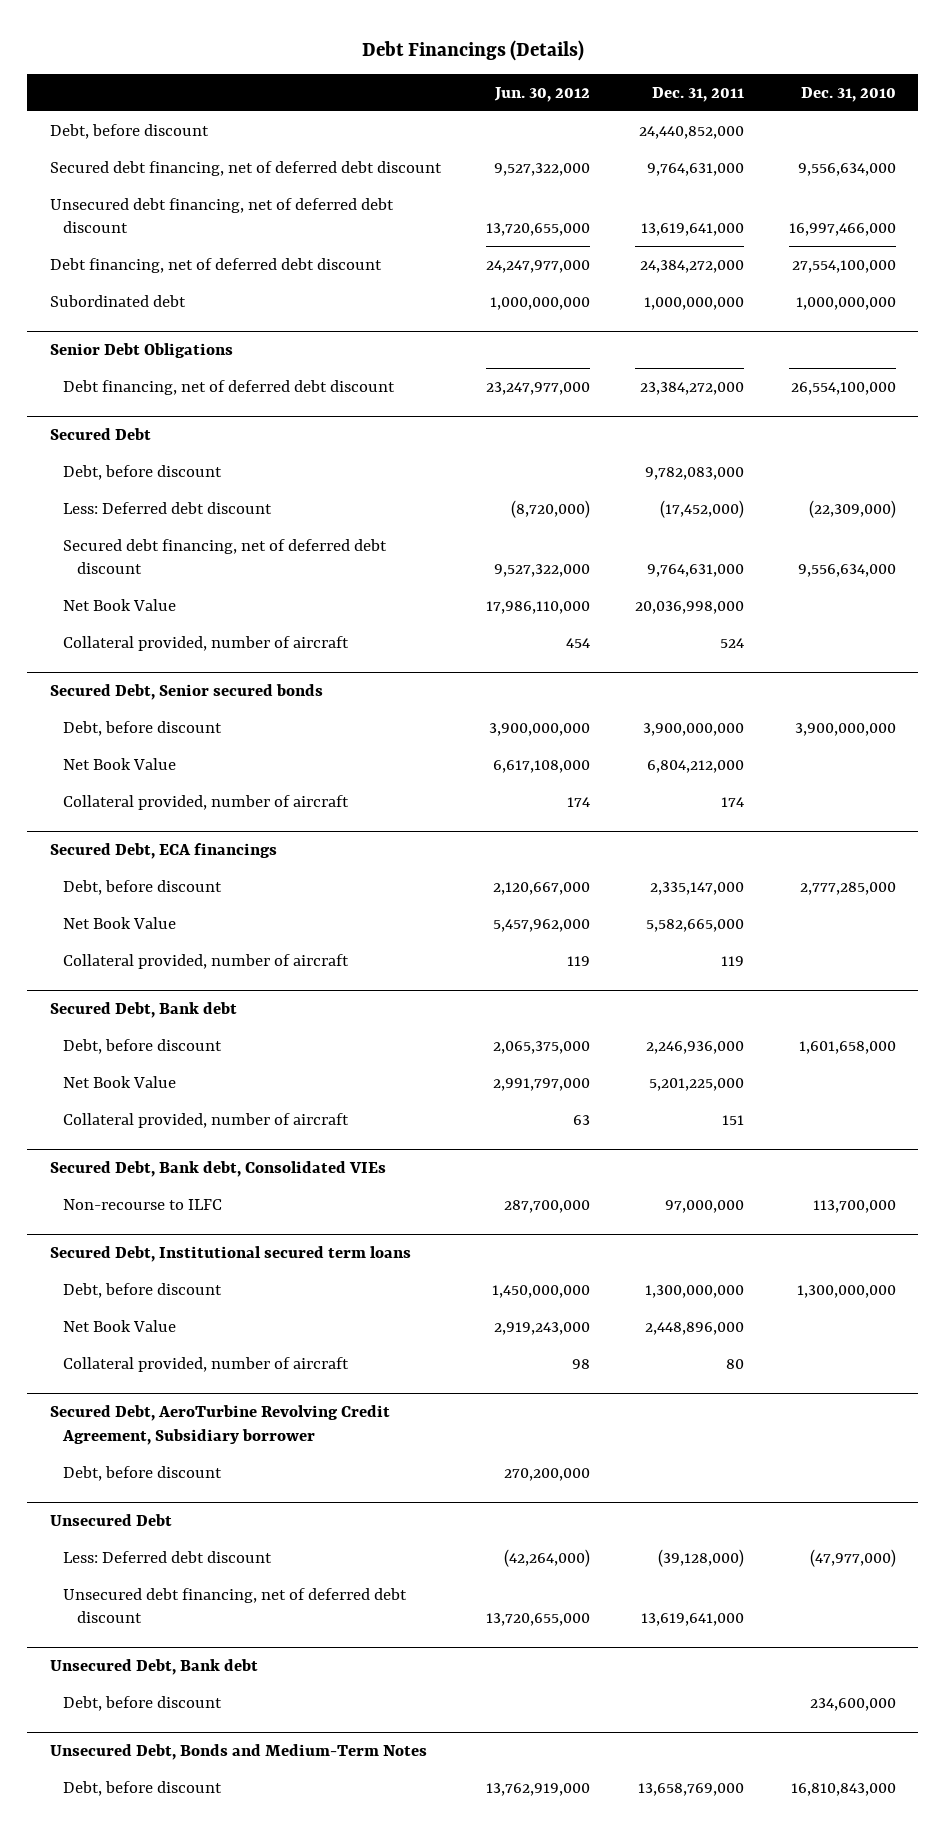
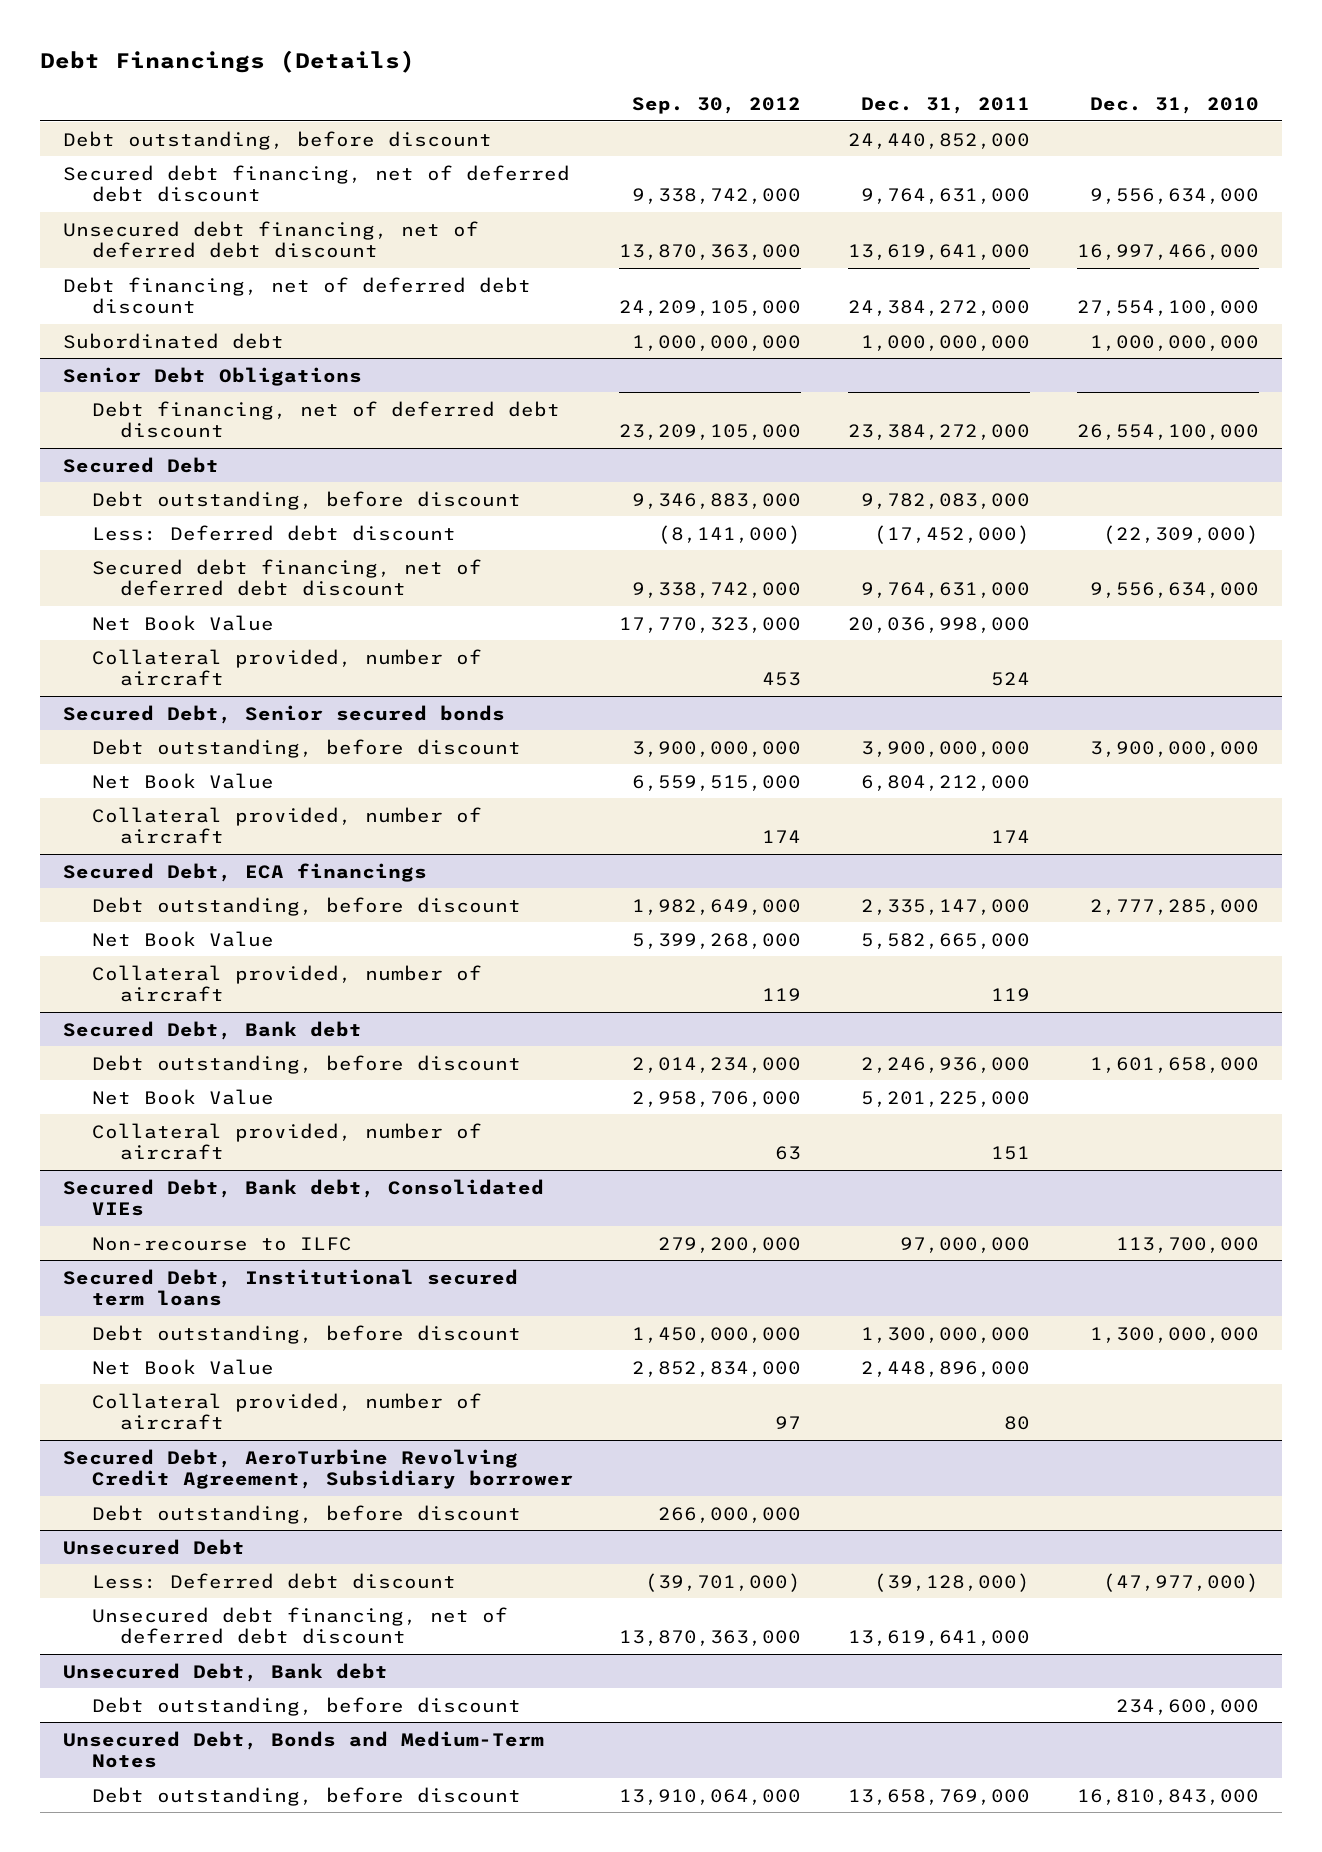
- | Jun. 30, 2012 | Dec. 31, 2011 | Dec. 31, 2010
+ | Sep. 30, 2012 | Dec. 31, 2011 | Dec. 31, 2010
- Debt, before discount | | 24,440,852,000 |
+ Debt outstanding, before discount | | 24,440,852,000 |
@ Secured Debt
- Debt, before discount | | 9,782,083,000 |
+ Debt outstanding, before discount | 9,346,883,000 | 9,782,083,000 |
@ Secured Debt, Senior secured bonds
- Debt, before discount | 3,900,000,000 | 3,900,000,000 | 3,900,000,000
+ Debt outstanding, before discount | 3,900,000,000 | 3,900,000,000 | 3,900,000,000
@ Secured Debt, ECA financings
- Debt, before discount | 2,120,667,000 | 2,335,147,000 | 2,777,285,000
+ Debt outstanding, before discount | 1,982,649,000 | 2,335,147,000 | 2,777,285,000
@ Secured Debt, Bank debt
- Debt, before discount | 2,065,375,000 | 2,246,936,000 | 1,601,658,000
+ Debt outstanding, before discount | 2,014,234,000 | 2,246,936,000 | 1,601,658,000
@ Secured Debt, Institutional secured term loans
- Debt, before discount | 1,450,000,000 | 1,300,000,000 | 1,300,000,000
+ Debt outstanding, before discount | 1,450,000,000 | 1,300,000,000 | 1,300,000,000
@ Secured Debt, AeroTurbine Revolving Credit Agreement, Subsidiary borrower
- Debt, before discount | 270,200,000 | |
+ Debt outstanding, before discount | 266,000,000 | |
@ Unsecured Debt, Bank debt
- Debt, before discount | | | 234,600,000
+ Debt outstanding, before discount | | | 234,600,000
@ Unsecured Debt, Bonds and Medium-Term Notes
- Debt, before discount | 13,762,919,000 | 13,658,769,000 | 16,810,843,000
+ Debt outstanding, before discount | 13,910,064,000 | 13,658,769,000 | 16,810,843,000

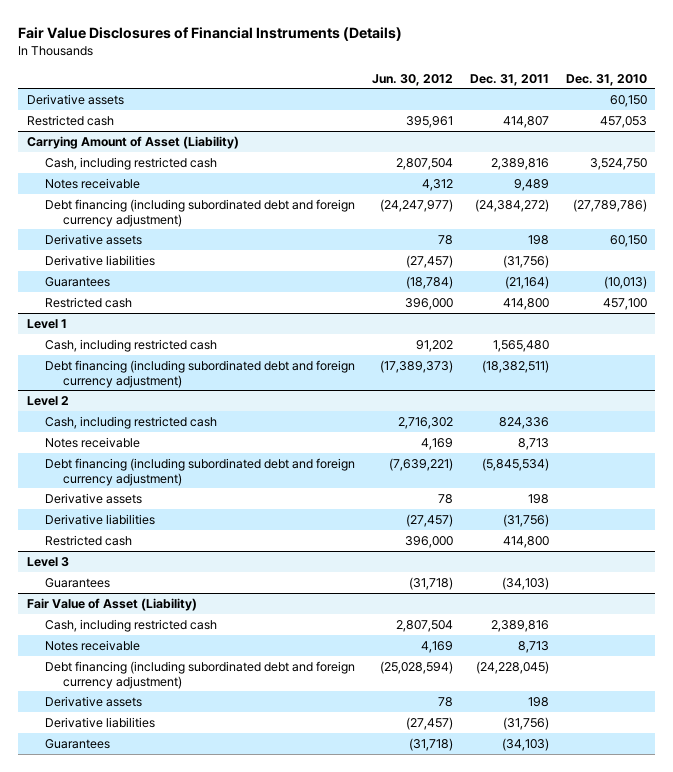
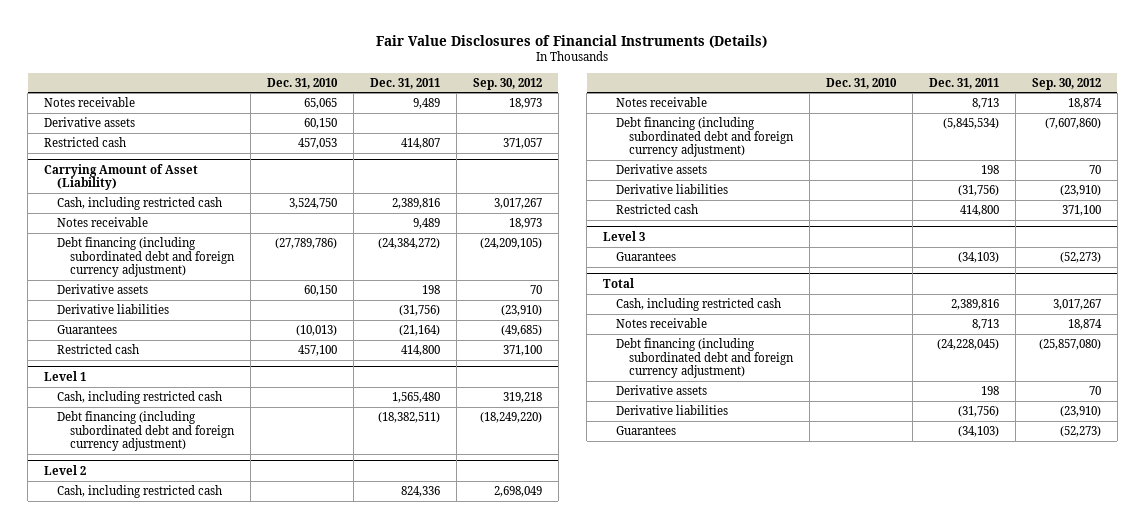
- | Jun. 30, 2012 | Dec. 31, 2011 | Dec. 31, 2010
+ | Dec. 31, 2010 | Dec. 31, 2011 | Sep. 30, 2012
+ Notes receivable | 65,065 | 9,489 | 18,973
- Fair Value of Asset (Liability)
+ Total

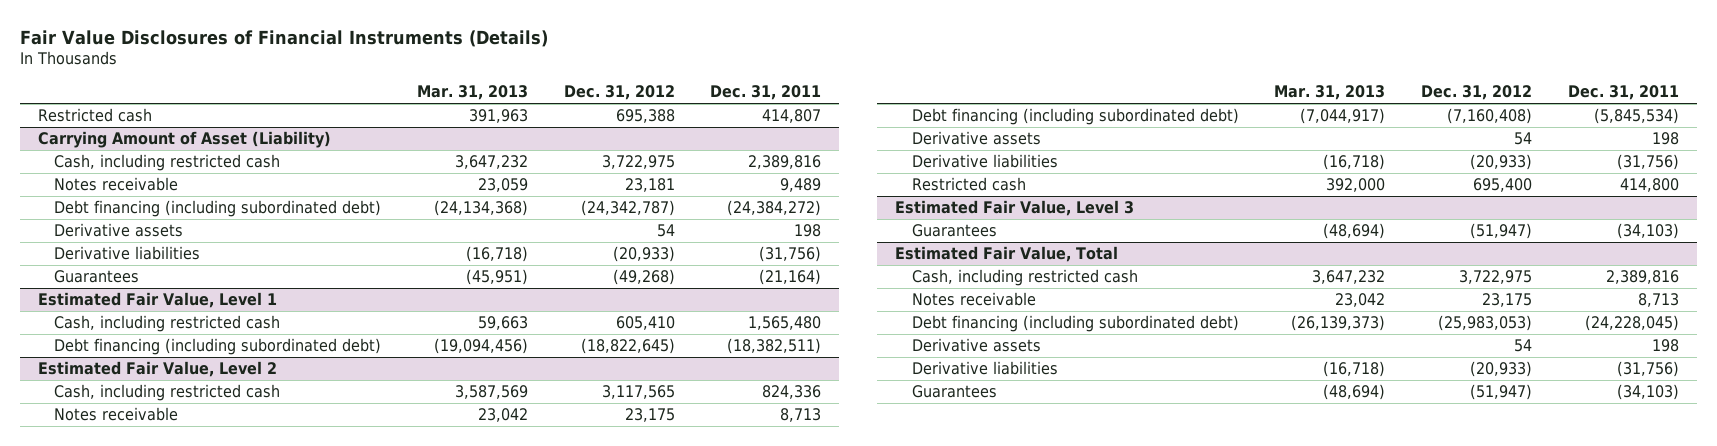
- | Dec. 31, 2010 | Dec. 31, 2011 | Sep. 30, 2012
+ | Mar. 31, 2013 | Dec. 31, 2012 | Dec. 31, 2011
- Notes receivable | 65,065 | 9,489 | 18,973
- Derivative assets | 60,150 | |
@ Carrying Amount of Asset (Liability)
- Debt financing (including subordinated debt and foreign currency adjustment) | (27,789,786) | (24,384,272) | (24,209,105)
+ Debt financing (including subordinated debt) | (24,134,368) | (24,342,787) | (24,384,272)
- Restricted cash | 457,100 | 414,800 | 371,100
- Level 1
+ Estimated Fair Value, Level 1
- Debt financing (including subordinated debt and foreign currency adjustment) | | (18,382,511) | (18,249,220)
- Level 2
+ Debt financing (including subordinated debt) | (19,094,456) | (18,822,645) | (18,382,511)
+ Estimated Fair Value, Level 2
- Debt financing (including subordinated debt and foreign currency adjustment) | | (5,845,534) | (7,607,860)
+ Debt financing (including subordinated debt) | (7,044,917) | (7,160,408) | (5,845,534)
- Level 3
+ Estimated Fair Value, Level 3
- Total
+ Estimated Fair Value, Total
- Debt financing (including subordinated debt and foreign currency adjustment) | | (24,228,045) | (25,857,080)
+ Debt financing (including subordinated debt) | (26,139,373) | (25,983,053) | (24,228,045)

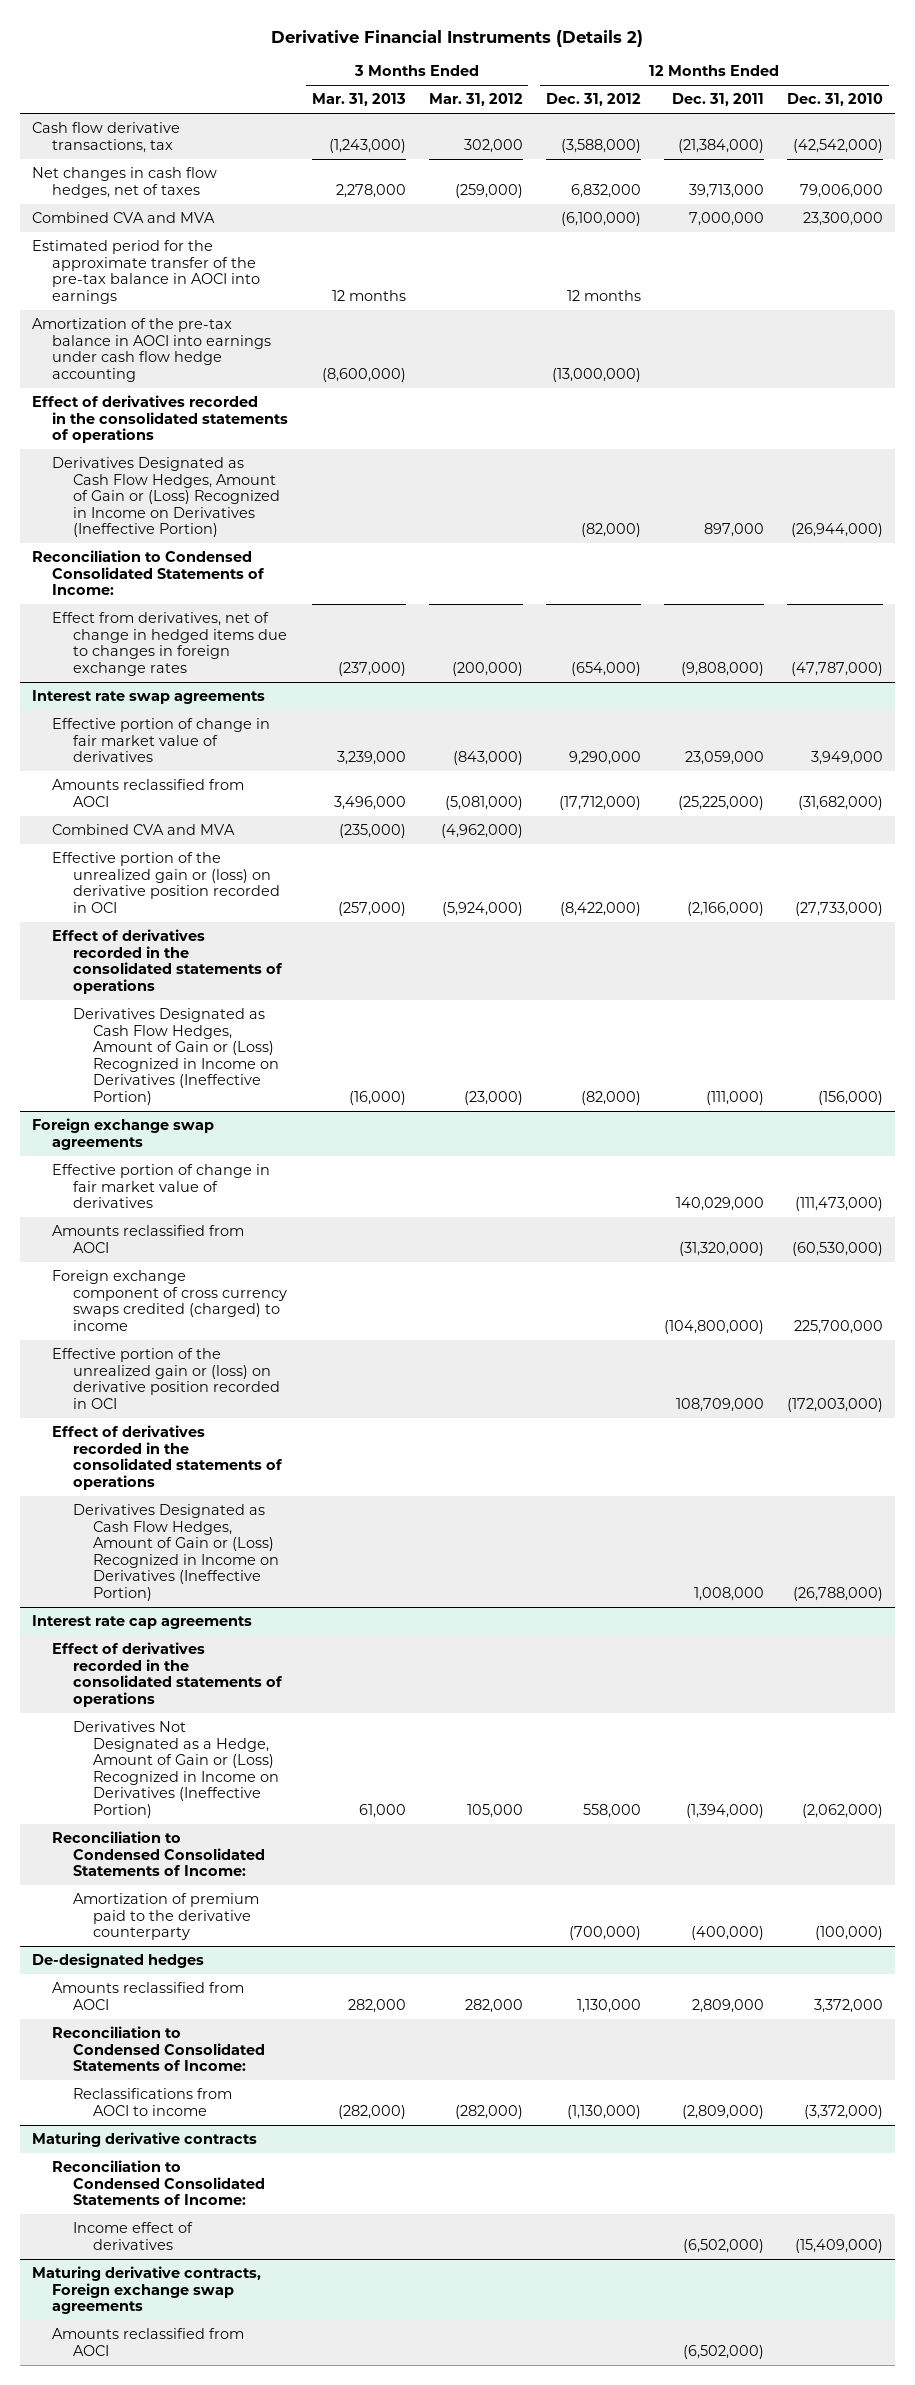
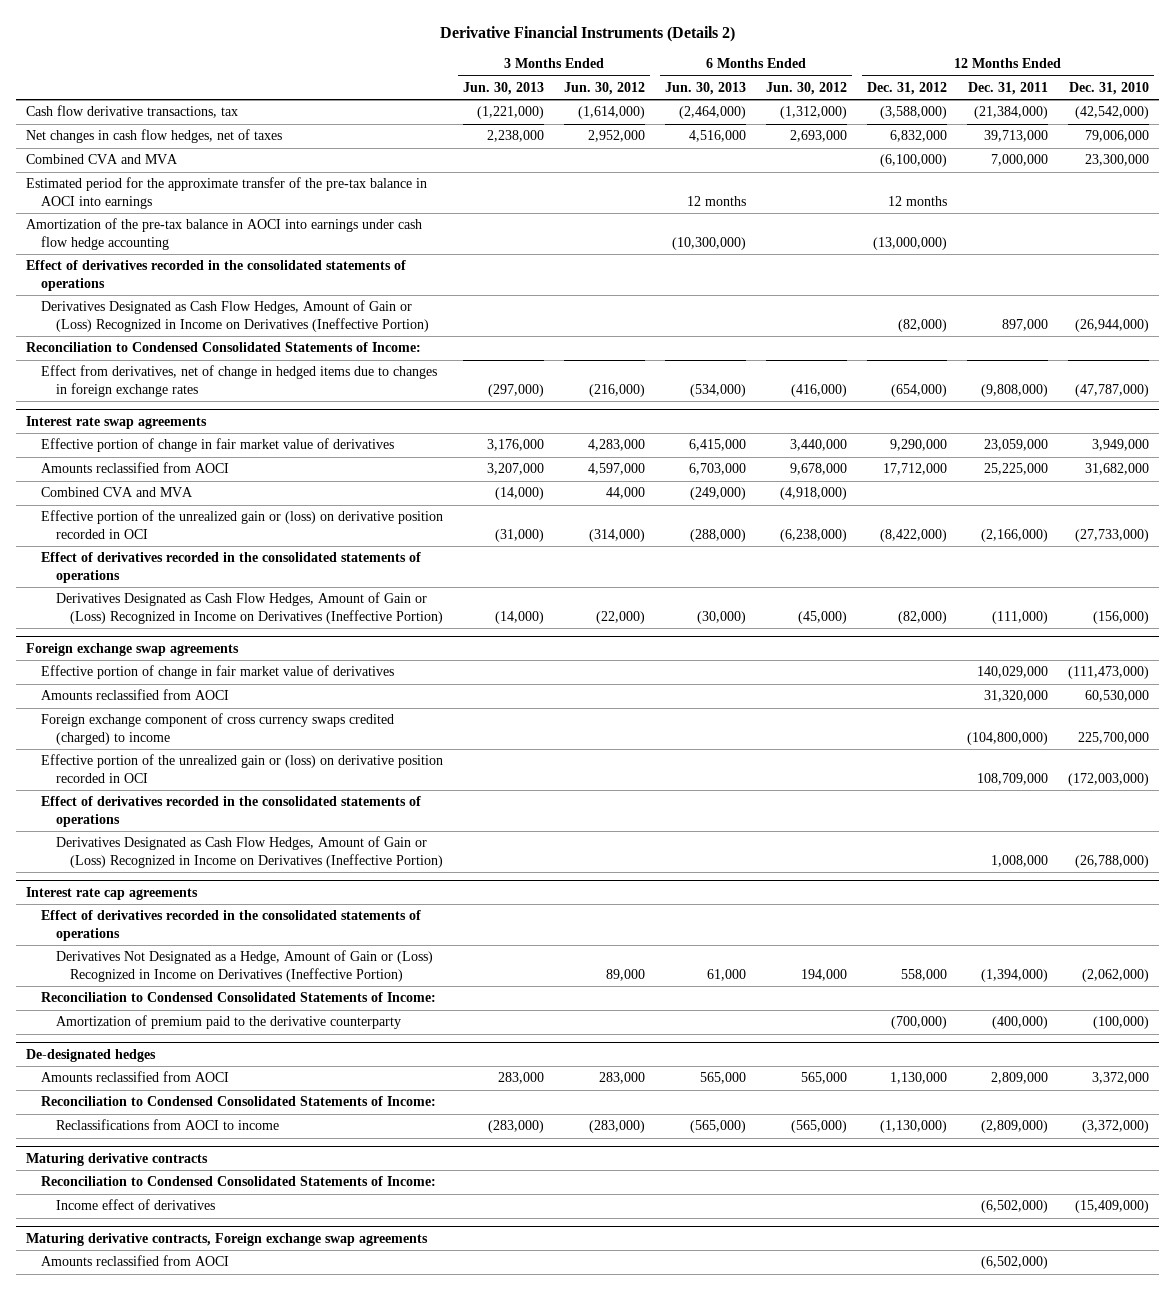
- | 3 Months Ended Mar. 31, 2013 | 3 Months Ended Mar. 31, 2012 | 12 Months Ended Dec. 31, 2012 | 12 Months Ended Dec. 31, 2011 | 12 Months Ended Dec. 31, 2010
+ | 3 Months Ended Jun. 30, 2013 | 3 Months Ended Jun. 30, 2012 | 6 Months Ended Jun. 30, 2013 | 6 Months Ended Jun. 30, 2012 | 12 Months Ended Dec. 31, 2012 | 12 Months Ended Dec. 31, 2011 | 12 Months Ended Dec. 31, 2010
@ Interest rate swap agreements
- Amounts reclassified from AOCI | 3,496,000 | (5,081,000) | (17,712,000) | (25,225,000) | (31,682,000)
+ Amounts reclassified from AOCI | 3,207,000 | 4,597,000 | 6,703,000 | 9,678,000 | 17,712,000 | 25,225,000 | 31,682,000
@ Foreign exchange swap agreements
- Amounts reclassified from AOCI | | | | (31,320,000) | (60,530,000)
+ Amounts reclassified from AOCI | | | | | | 31,320,000 | 60,530,000

